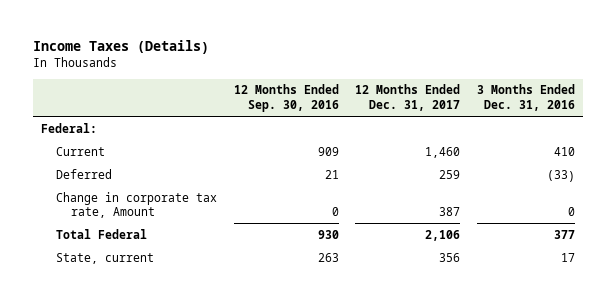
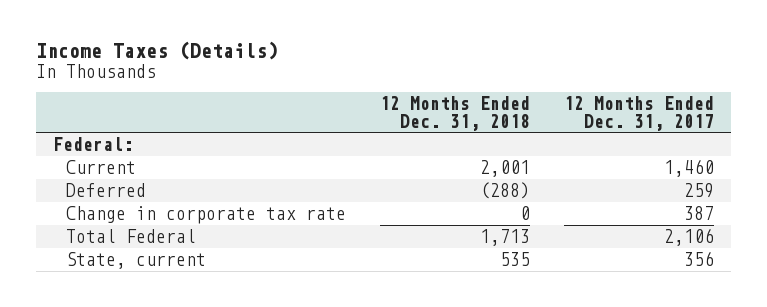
- | 12 Months Ended Sep. 30, 2016 | 12 Months Ended Dec. 31, 2017 | 3 Months Ended Dec. 31, 2016
+ | 12 Months Ended Dec. 31, 2018 | 12 Months Ended Dec. 31, 2017
- Change in corporate tax rate, Amount | 0 | 387 | 0
+ Change in corporate tax rate | 0 | 387

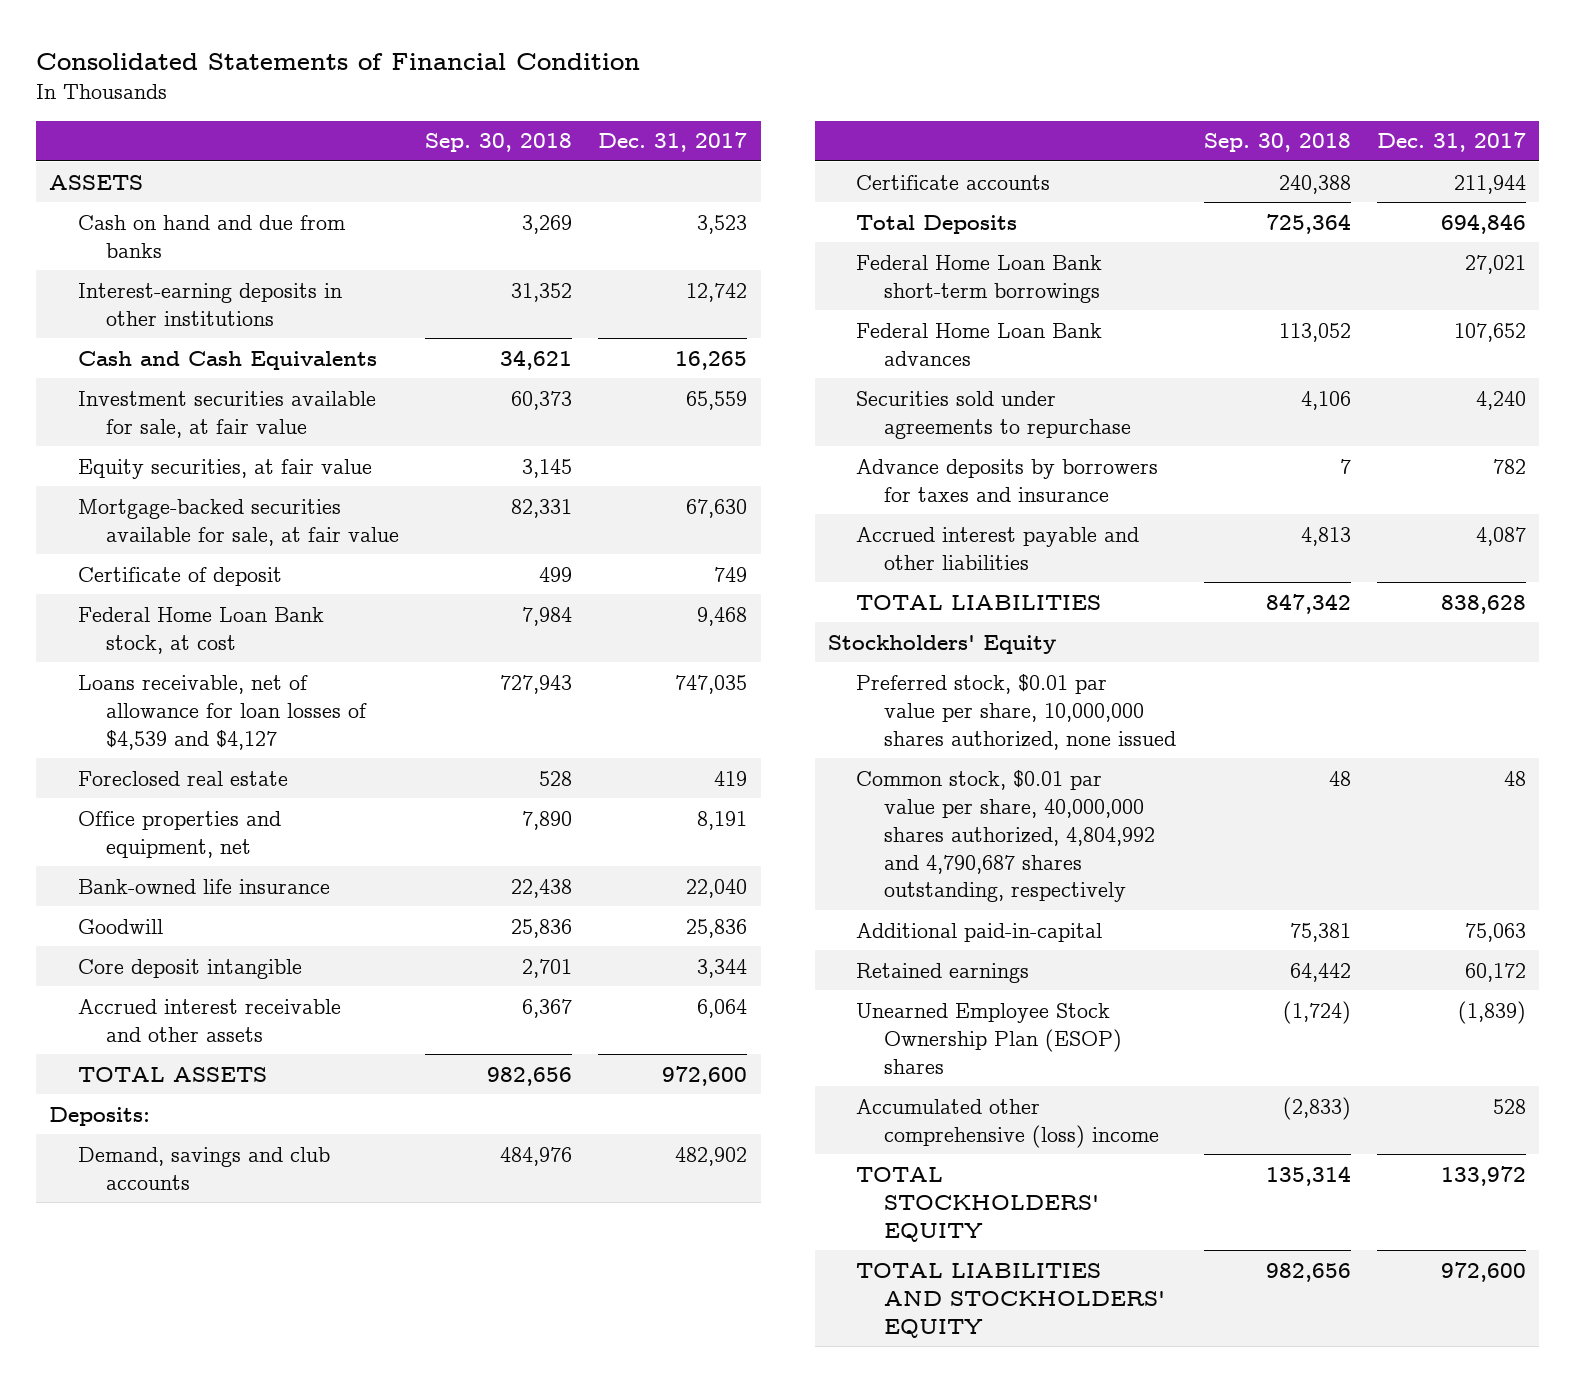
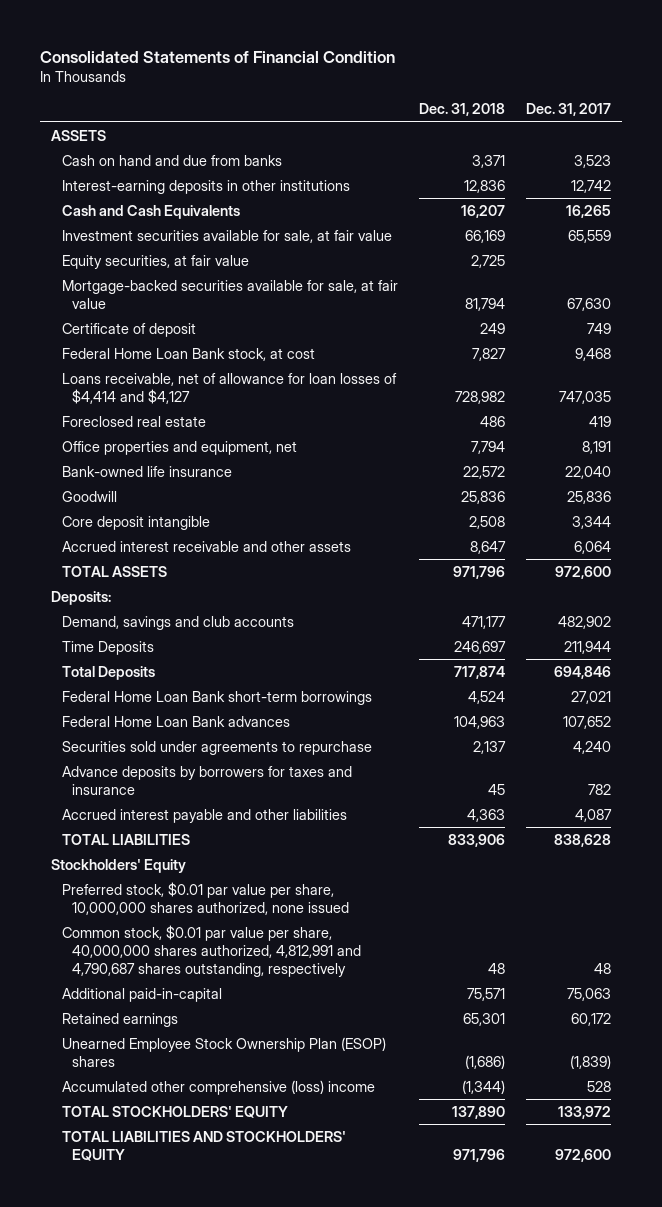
- | Sep. 30, 2018 | Dec. 31, 2017
+ | Dec. 31, 2018 | Dec. 31, 2017
- Loans receivable, net of allowance for loan losses of $4,539 and $4,127 | 727,943 | 747,035
+ Loans receivable, net of allowance for loan losses of $4,414 and $4,127 | 728,982 | 747,035
- Certificate accounts | 240,388 | 211,944
+ Time Deposits | 246,697 | 211,944
- Common stock, $0.01 par value per share, 40,000,000 shares authorized, 4,804,992 and 4,790,687 shares outstanding, respectively | 48 | 48
+ Common stock, $0.01 par value per share, 40,000,000 shares authorized, 4,812,991 and 4,790,687 shares outstanding, respectively | 48 | 48

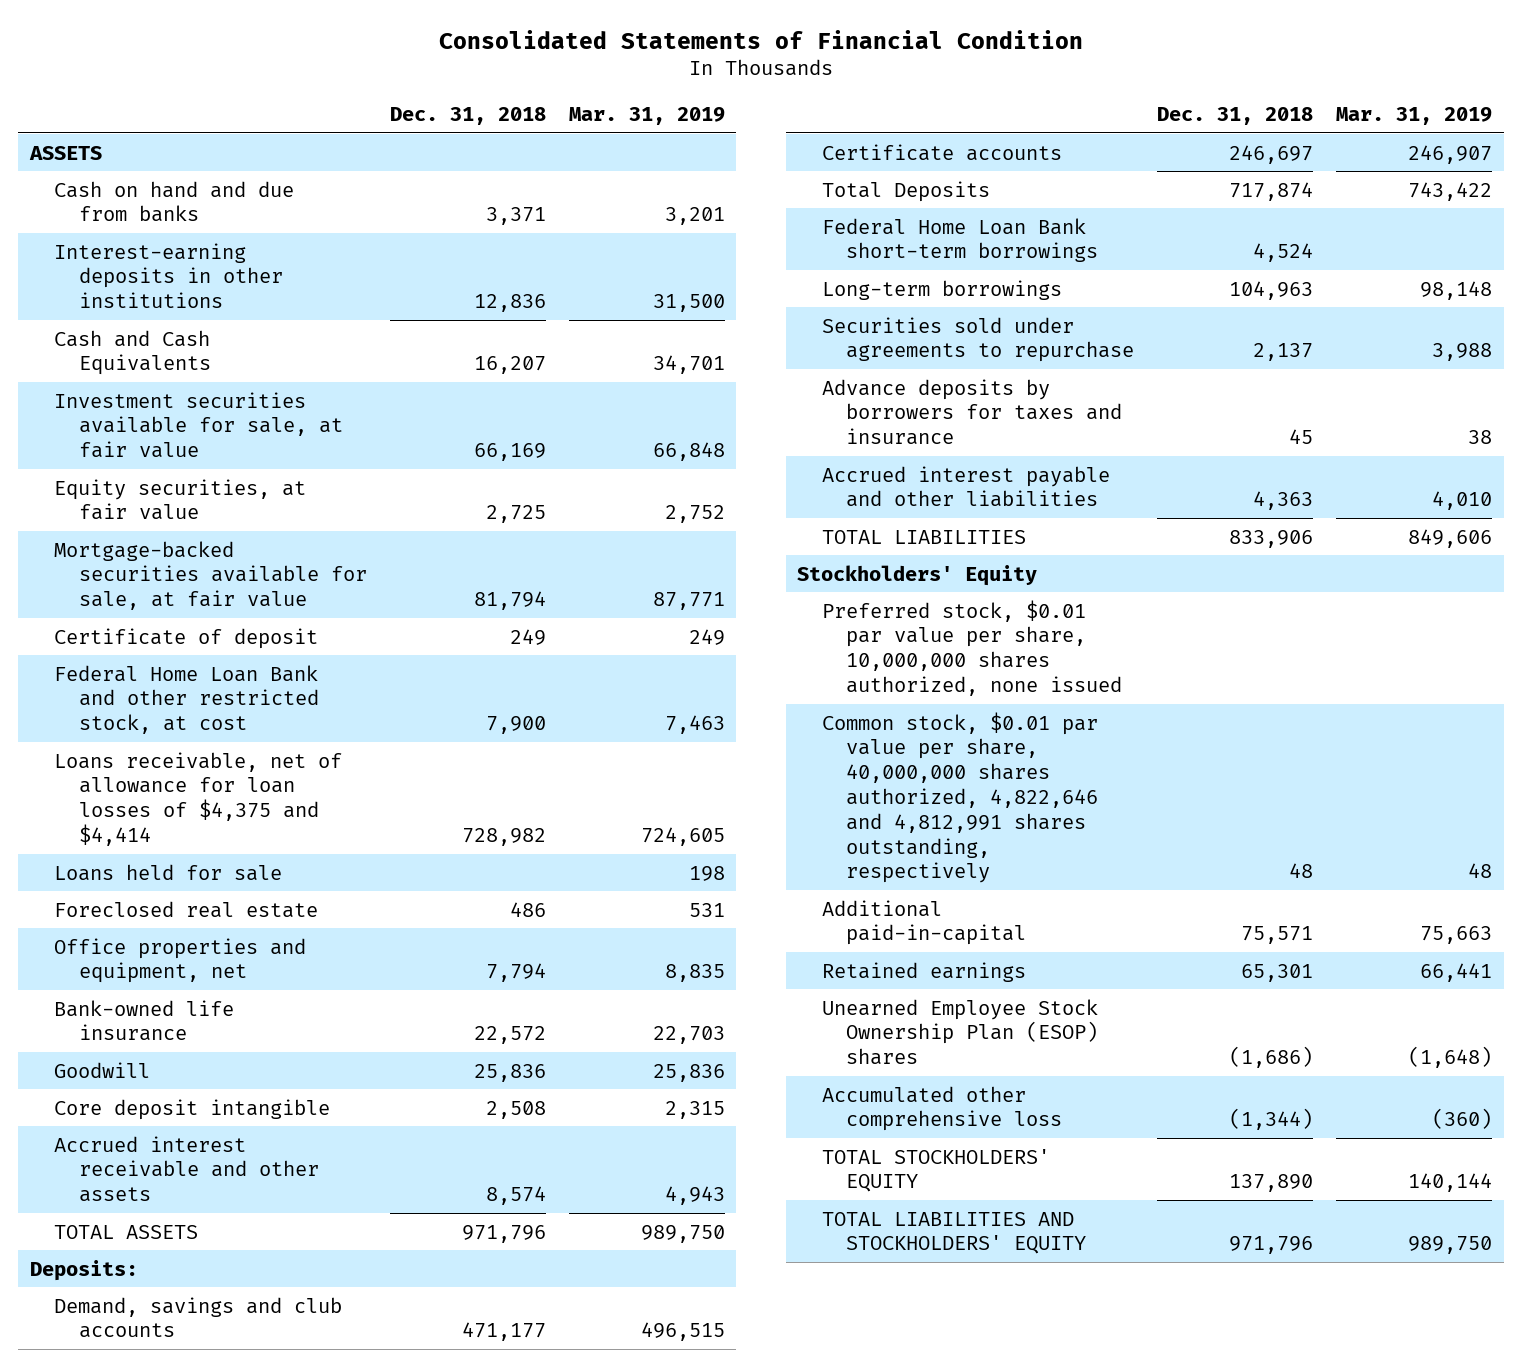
- | Dec. 31, 2018 | Dec. 31, 2017
+ | Dec. 31, 2018 | Mar. 31, 2019
- Federal Home Loan Bank stock, at cost | 7,827 | 9,468
- Loans receivable, net of allowance for loan losses of $4,414 and $4,127 | 728,982 | 747,035
+ Federal Home Loan Bank and other restricted stock, at cost | 7,900 | 7,463
+ Loans receivable, net of allowance for loan losses of $4,375 and $4,414 | 728,982 | 724,605
+ Loans held for sale | | 198
- Accrued interest receivable and other assets | 8,647 | 6,064
+ Accrued interest receivable and other assets | 8,574 | 4,943
- Time Deposits | 246,697 | 211,944
+ Certificate accounts | 246,697 | 246,907
- Federal Home Loan Bank advances | 104,963 | 107,652
+ Long-term borrowings | 104,963 | 98,148
- Common stock, $0.01 par value per share, 40,000,000 shares authorized, 4,812,991 and 4,790,687 shares outstanding, respectively | 48 | 48
+ Common stock, $0.01 par value per share, 40,000,000 shares authorized, 4,822,646 and 4,812,991 shares outstanding, respectively | 48 | 48
- Accumulated other comprehensive (loss) income | (1,344) | 528
+ Accumulated other comprehensive loss | (1,344) | (360)

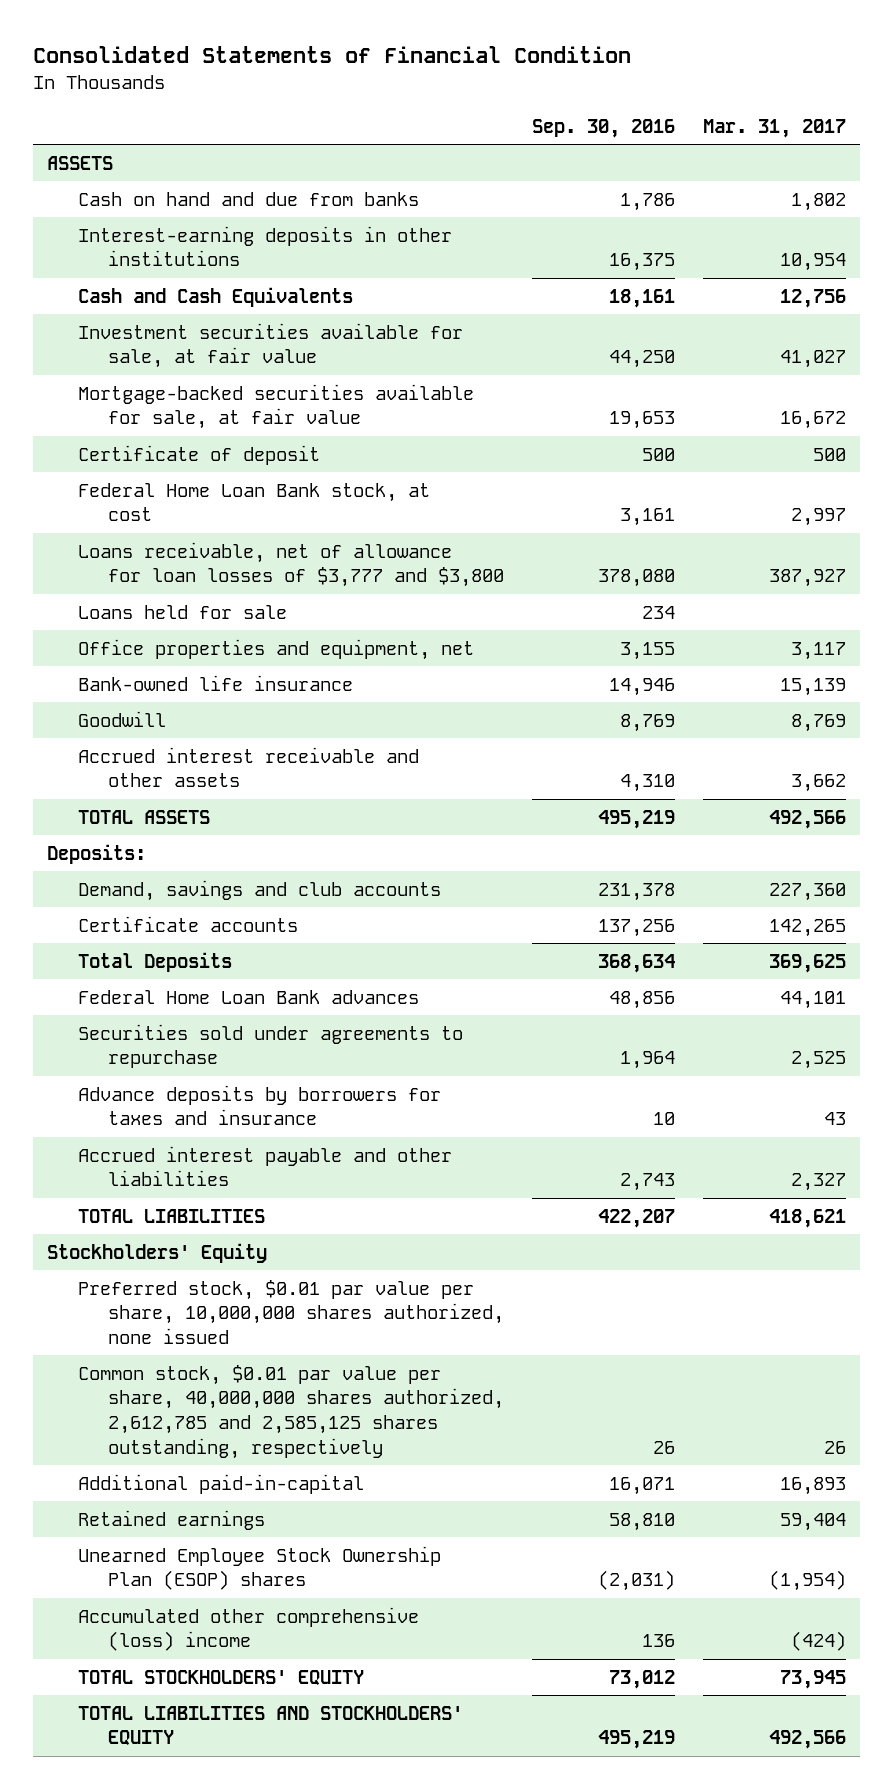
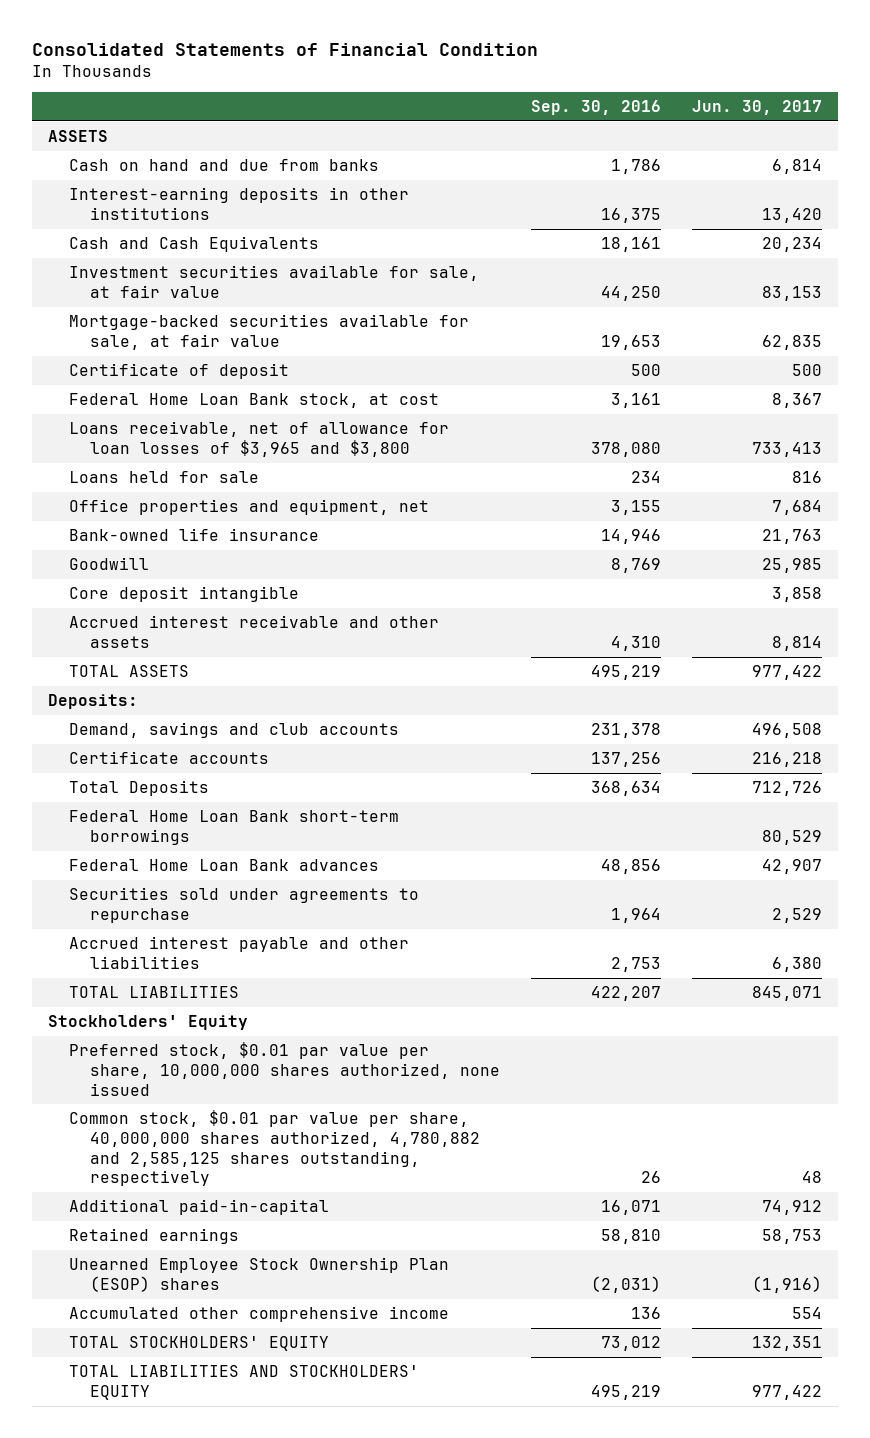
- | Sep. 30, 2016 | Mar. 31, 2017
+ | Sep. 30, 2016 | Jun. 30, 2017
- Loans receivable, net of allowance for loan losses of $3,777 and $3,800 | 378,080 | 387,927
+ Loans receivable, net of allowance for loan losses of $3,965 and $3,800 | 378,080 | 733,413
+ Core deposit intangible | | 3,858
+ Federal Home Loan Bank short-term borrowings | | 80,529
- Advance deposits by borrowers for taxes and insurance | 10 | 43
- Accrued interest payable and other liabilities | 2,743 | 2,327
+ Accrued interest payable and other liabilities | 2,753 | 6,380
- Common stock, $0.01 par value per share, 40,000,000 shares authorized, 2,612,785 and 2,585,125 shares outstanding, respectively | 26 | 26
+ Common stock, $0.01 par value per share, 40,000,000 shares authorized, 4,780,882 and 2,585,125 shares outstanding, respectively | 26 | 48
- Accumulated other comprehensive (loss) income | 136 | (424)
+ Accumulated other comprehensive income | 136 | 554

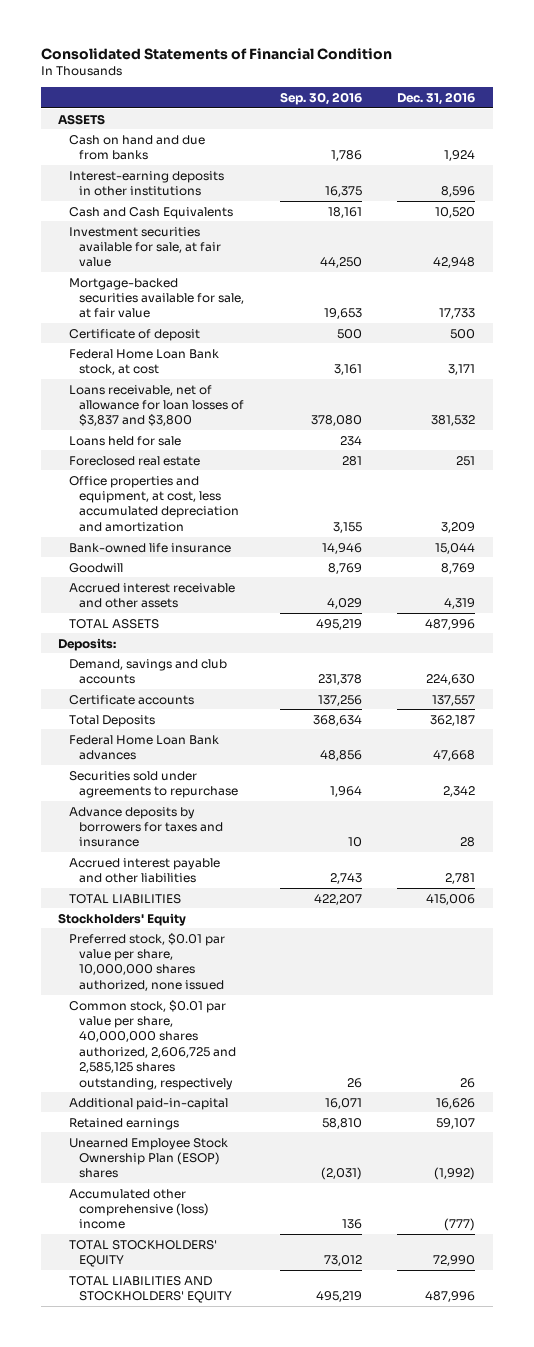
- | Sep. 30, 2016 | Jun. 30, 2017
+ | Sep. 30, 2016 | Dec. 31, 2016
- Loans receivable, net of allowance for loan losses of $3,965 and $3,800 | 378,080 | 733,413
+ Loans receivable, net of allowance for loan losses of $3,837 and $3,800 | 378,080 | 381,532
- Office properties and equipment, net | 3,155 | 7,684
+ Foreclosed real estate | 281 | 251
+ Office properties and equipment, at cost, less accumulated depreciation and amortization | 3,155 | 3,209
- Core deposit intangible | | 3,858
- Accrued interest receivable and other assets | 4,310 | 8,814
+ Accrued interest receivable and other assets | 4,029 | 4,319
- Federal Home Loan Bank short-term borrowings | | 80,529
- Accrued interest payable and other liabilities | 2,753 | 6,380
+ Advance deposits by borrowers for taxes and insurance | 10 | 28
+ Accrued interest payable and other liabilities | 2,743 | 2,781
- Common stock, $0.01 par value per share, 40,000,000 shares authorized, 4,780,882 and 2,585,125 shares outstanding, respectively | 26 | 48
+ Common stock, $0.01 par value per share, 40,000,000 shares authorized, 2,606,725 and 2,585,125 shares outstanding, respectively | 26 | 26
- Accumulated other comprehensive income | 136 | 554
+ Accumulated other comprehensive (loss) income | 136 | (777)

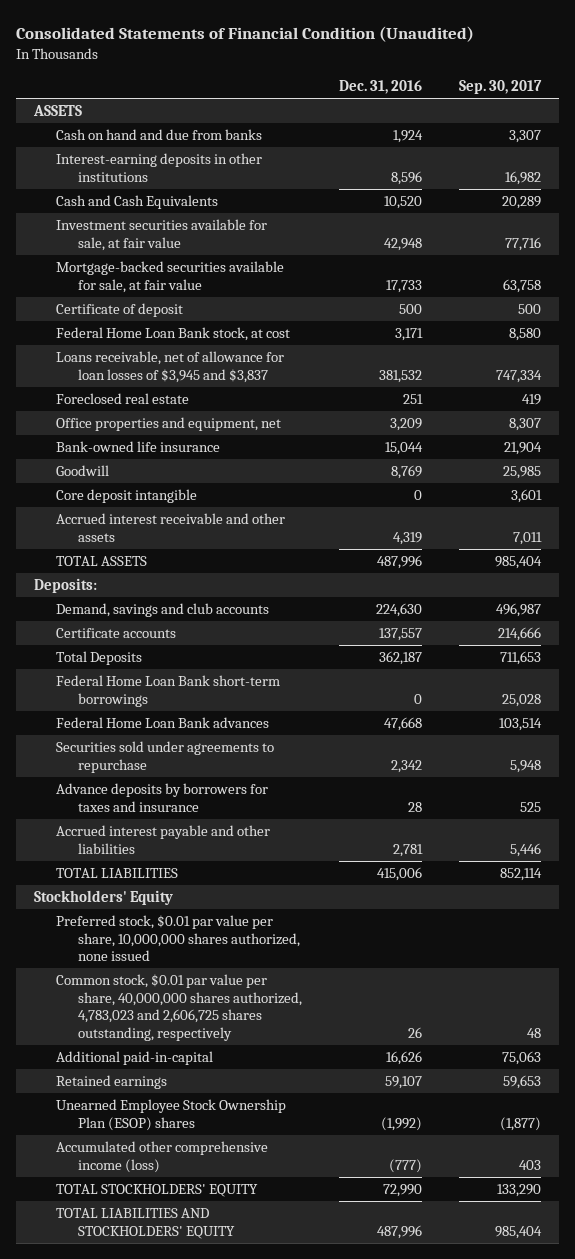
- Consolidated Statements of Financial Condition
+ Consolidated Statements of Financial Condition (Unaudited)
- | Sep. 30, 2016 | Dec. 31, 2016
+ | Dec. 31, 2016 | Sep. 30, 2017
- Loans receivable, net of allowance for loan losses of $3,837 and $3,800 | 378,080 | 381,532
- Loans held for sale | 234 |
+ Loans receivable, net of allowance for loan losses of $3,945 and $3,837 | 381,532 | 747,334
- Office properties and equipment, at cost, less accumulated depreciation and amortization | 3,155 | 3,209
+ Office properties and equipment, net | 3,209 | 8,307
+ Core deposit intangible | 0 | 3,601
+ Federal Home Loan Bank short-term borrowings | 0 | 25,028
- Common stock, $0.01 par value per share, 40,000,000 shares authorized, 2,606,725 and 2,585,125 shares outstanding, respectively | 26 | 26
+ Common stock, $0.01 par value per share, 40,000,000 shares authorized, 4,783,023 and 2,606,725 shares outstanding, respectively | 26 | 48
- Accumulated other comprehensive (loss) income | 136 | (777)
+ Accumulated other comprehensive income (loss) | (777) | 403

